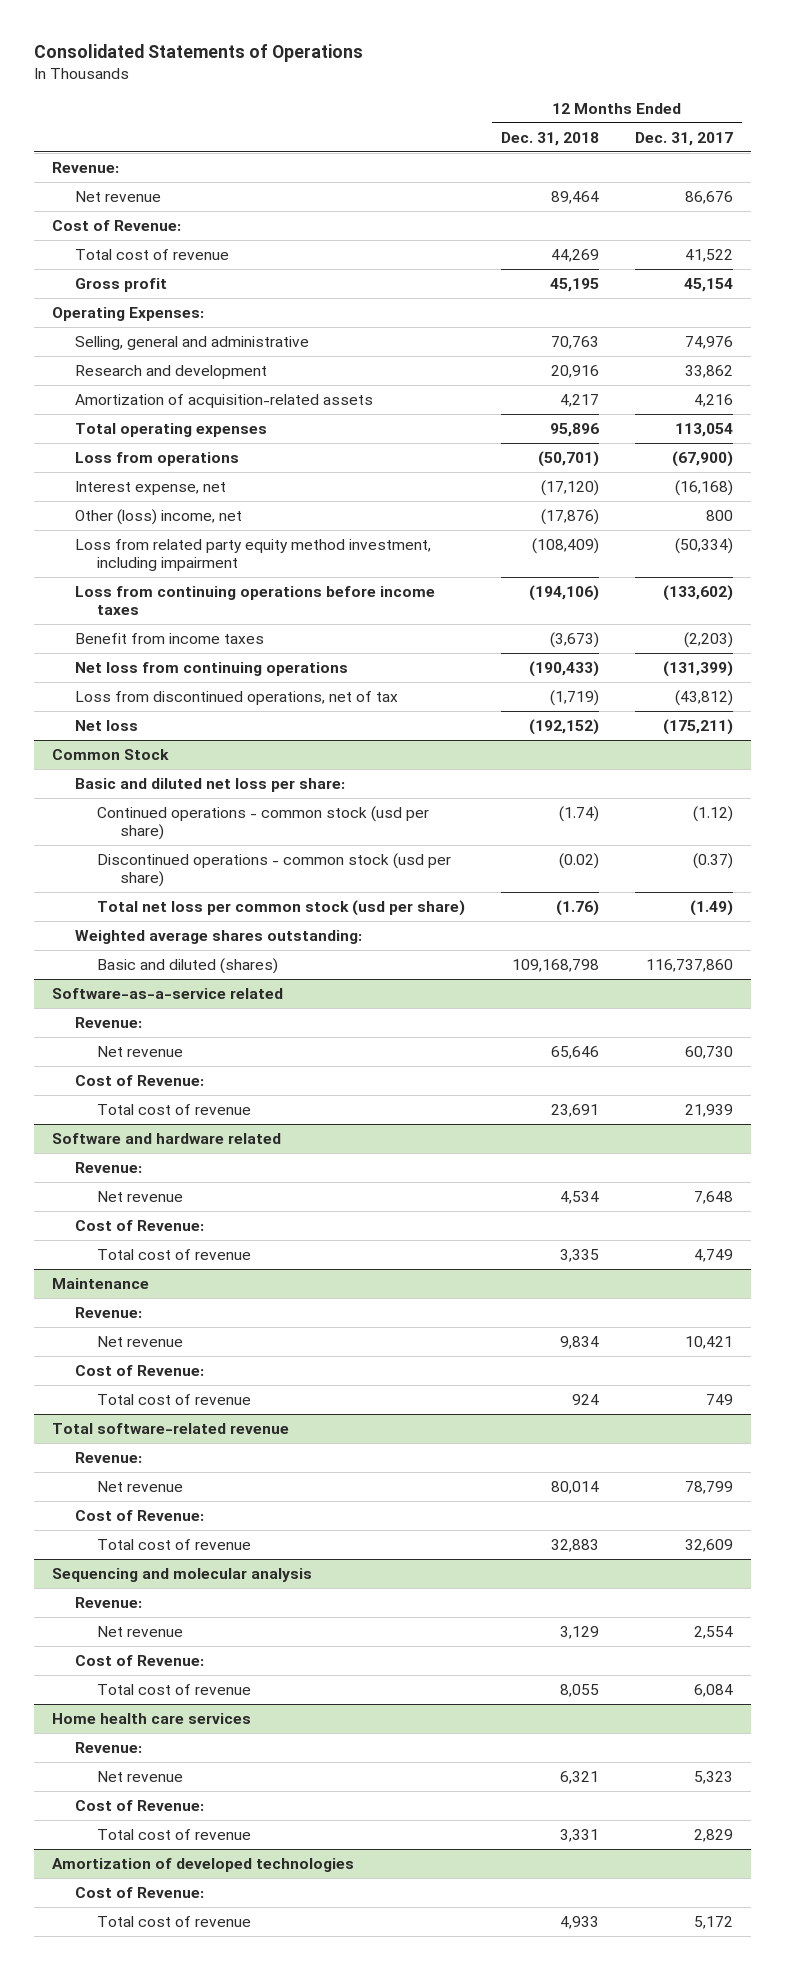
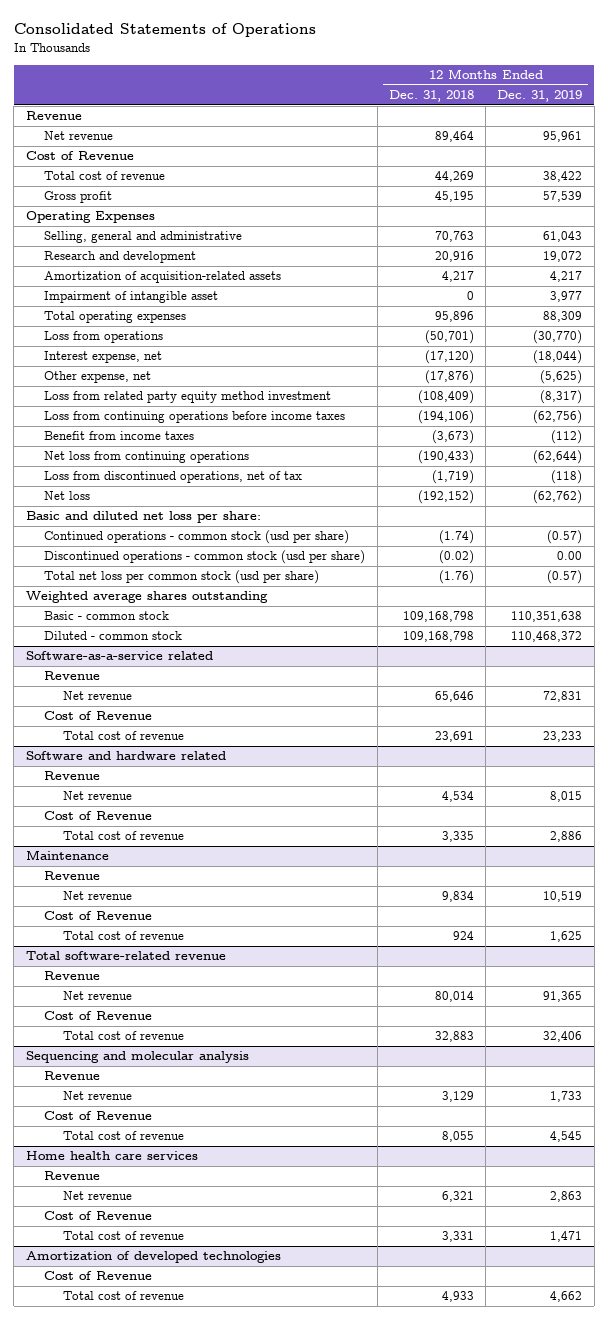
- | 12 Months Ended Dec. 31, 2018 | 12 Months Ended Dec. 31, 2017
+ | 12 Months Ended Dec. 31, 2018 | 12 Months Ended Dec. 31, 2019
- Revenue:
+ Revenue
- Cost of Revenue:
+ Cost of Revenue
- Operating Expenses:
+ Operating Expenses
+ Impairment of intangible asset | 0 | 3,977
- Other (loss) income, net | (17,876) | 800
- Loss from related party equity method investment, including impairment | (108,409) | (50,334)
+ Other expense, net | (17,876) | (5,625)
+ Loss from related party equity method investment | (108,409) | (8,317)
- Common Stock
- Weighted average shares outstanding:
- Basic and diluted (shares) | 109,168,798 | 116,737,860
+ Weighted average shares outstanding
+ Basic - common stock | 109,168,798 | 110,351,638
+ Diluted - common stock | 109,168,798 | 110,468,372
@ Software-as-a-service related
- Revenue:
+ Revenue
- Cost of Revenue:
+ Cost of Revenue
@ Software and hardware related
- Revenue:
+ Revenue
- Cost of Revenue:
+ Cost of Revenue
@ Maintenance
- Revenue:
+ Revenue
- Cost of Revenue:
+ Cost of Revenue
@ Total software-related revenue
- Revenue:
+ Revenue
- Cost of Revenue:
+ Cost of Revenue
@ Sequencing and molecular analysis
- Revenue:
+ Revenue
- Cost of Revenue:
+ Cost of Revenue
@ Home health care services
- Revenue:
+ Revenue
- Cost of Revenue:
+ Cost of Revenue
@ Amortization of developed technologies
- Cost of Revenue:
+ Cost of Revenue

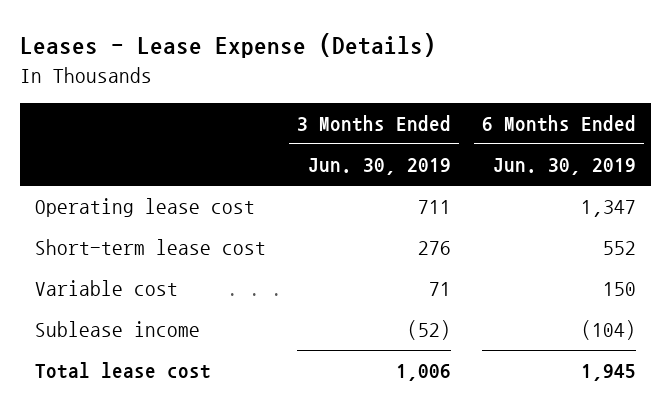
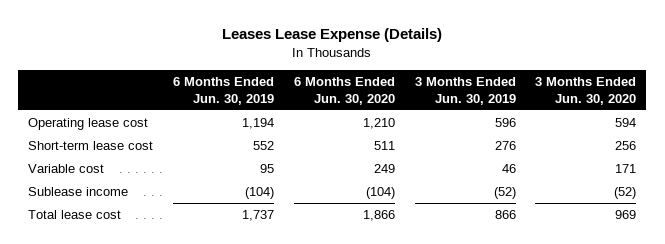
- Leases - Lease Expense (Details)
+ Leases Lease Expense (Details)
- | 3 Months Ended Jun. 30, 2019 | 6 Months Ended Jun. 30, 2019
+ | 6 Months Ended Jun. 30, 2019 | 6 Months Ended Jun. 30, 2020 | 3 Months Ended Jun. 30, 2019 | 3 Months Ended Jun. 30, 2020
- Operating lease cost | 711 | 1,347
+ Operating lease cost | 1,194 | 1,210 | 596 | 594
- Variable cost | 71 | 150
+ Variable cost | 95 | 249 | 46 | 171
- Total lease cost | 1,006 | 1,945
+ Total lease cost | 1,737 | 1,866 | 866 | 969

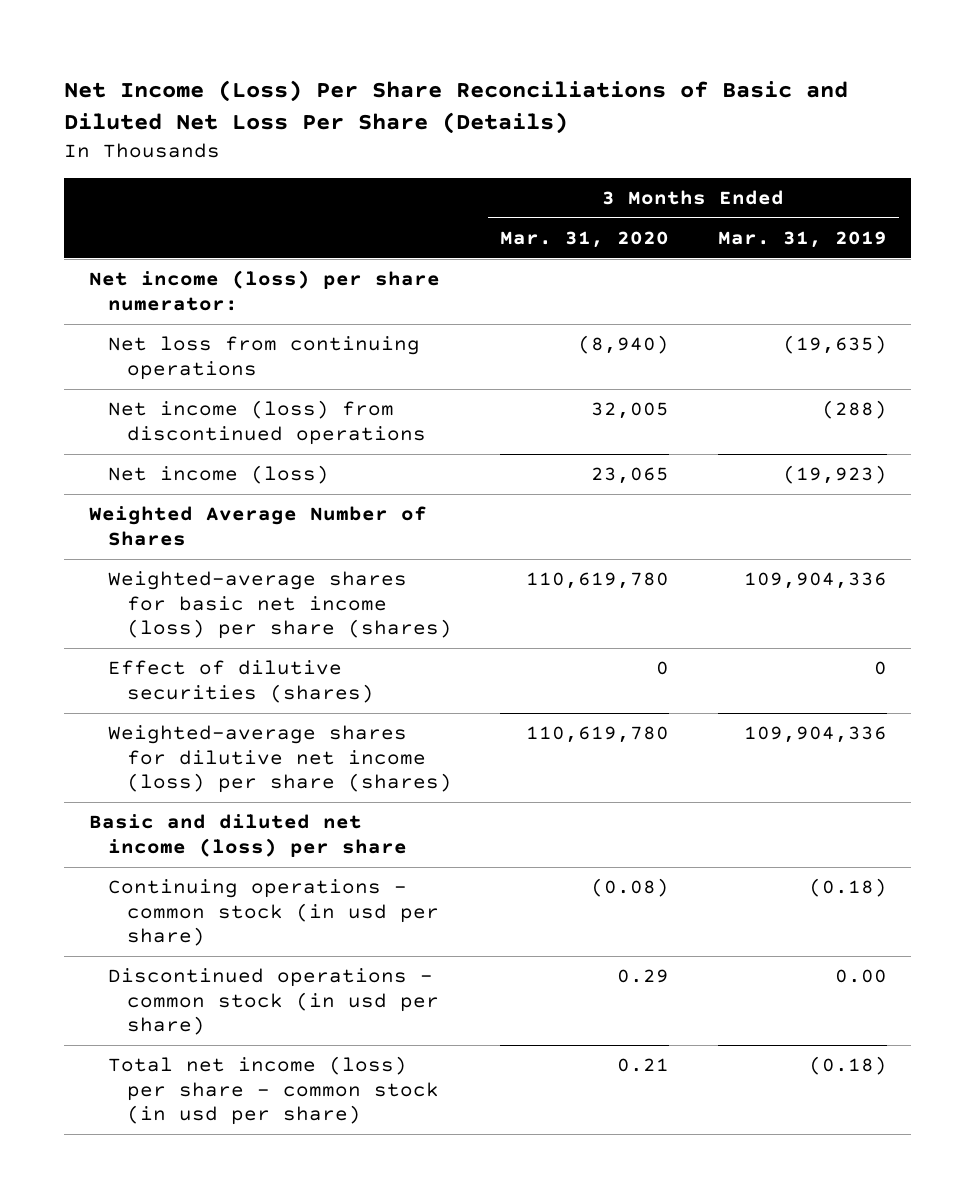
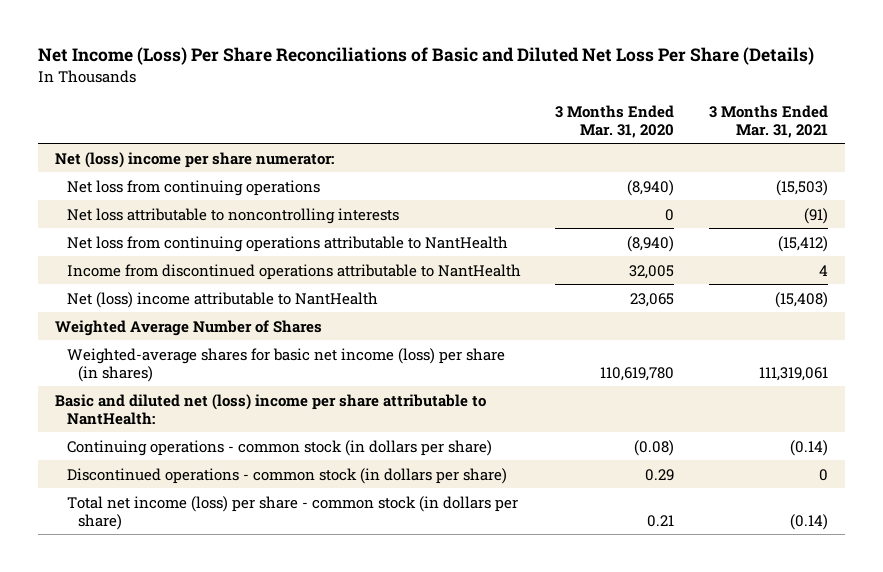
- | 3 Months Ended Mar. 31, 2020 | 3 Months Ended Mar. 31, 2019
+ | 3 Months Ended Mar. 31, 2020 | 3 Months Ended Mar. 31, 2021
- Net income (loss) per share numerator:
+ Net (loss) income per share numerator:
- Net income (loss) from discontinued operations | 32,005 | (288)
- Net income (loss) | 23,065 | (19,923)
+ Net loss attributable to noncontrolling interests | 0 | (91)
+ Net loss from continuing operations attributable to NantHealth | (8,940) | (15,412)
+ Income from discontinued operations attributable to NantHealth | 32,005 | 4
+ Net (loss) income attributable to NantHealth | 23,065 | (15,408)
- Weighted-average shares for basic net income (loss) per share (shares) | 110,619,780 | 109,904,336
- Effect of dilutive securities (shares) | 0 | 0
- Weighted-average shares for dilutive net income (loss) per share (shares) | 110,619,780 | 109,904,336
- Basic and diluted net income (loss) per share
- Continuing operations - common stock (in usd per share) | (0.08) | (0.18)
- Discontinued operations - common stock (in usd per share) | 0.29 | 0.00
- Total net income (loss) per share - common stock (in usd per share) | 0.21 | (0.18)
+ Weighted-average shares for basic net income (loss) per share (in shares) | 110,619,780 | 111,319,061
+ Basic and diluted net (loss) income per share attributable to NantHealth:
+ Continuing operations - common stock (in dollars per share) | (0.08) | (0.14)
+ Discontinued operations - common stock (in dollars per share) | 0.29 | 0
+ Total net income (loss) per share - common stock (in dollars per share) | 0.21 | (0.14)

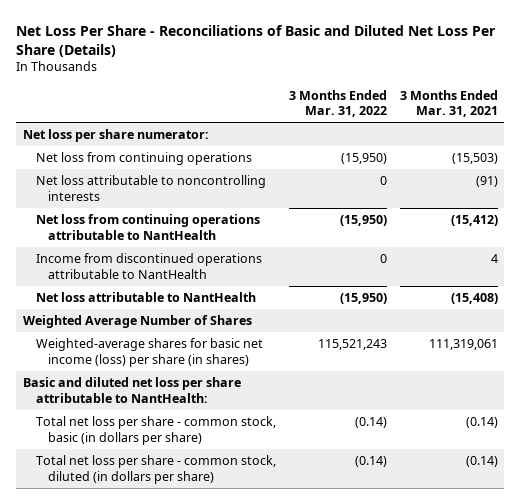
- Net Income (Loss) Per Share Reconciliations of Basic and Diluted Net Loss Per Share (Details)
+ Net Loss Per Share - Reconciliations of Basic and Diluted Net Loss Per Share (Details)
- | 3 Months Ended Mar. 31, 2020 | 3 Months Ended Mar. 31, 2021
+ | 3 Months Ended Mar. 31, 2022 | 3 Months Ended Mar. 31, 2021
- Net (loss) income per share numerator:
+ Net loss per share numerator:
- Net (loss) income attributable to NantHealth | 23,065 | (15,408)
+ Net loss attributable to NantHealth | (15,950) | (15,408)
- Basic and diluted net (loss) income per share attributable to NantHealth:
- Continuing operations - common stock (in dollars per share) | (0.08) | (0.14)
- Discontinued operations - common stock (in dollars per share) | 0.29 | 0
- Total net income (loss) per share - common stock (in dollars per share) | 0.21 | (0.14)
+ Basic and diluted net loss per share attributable to NantHealth:
+ Total net loss per share - common stock, basic (in dollars per share) | (0.14) | (0.14)
+ Total net loss per share - common stock, diluted (in dollars per share) | (0.14) | (0.14)

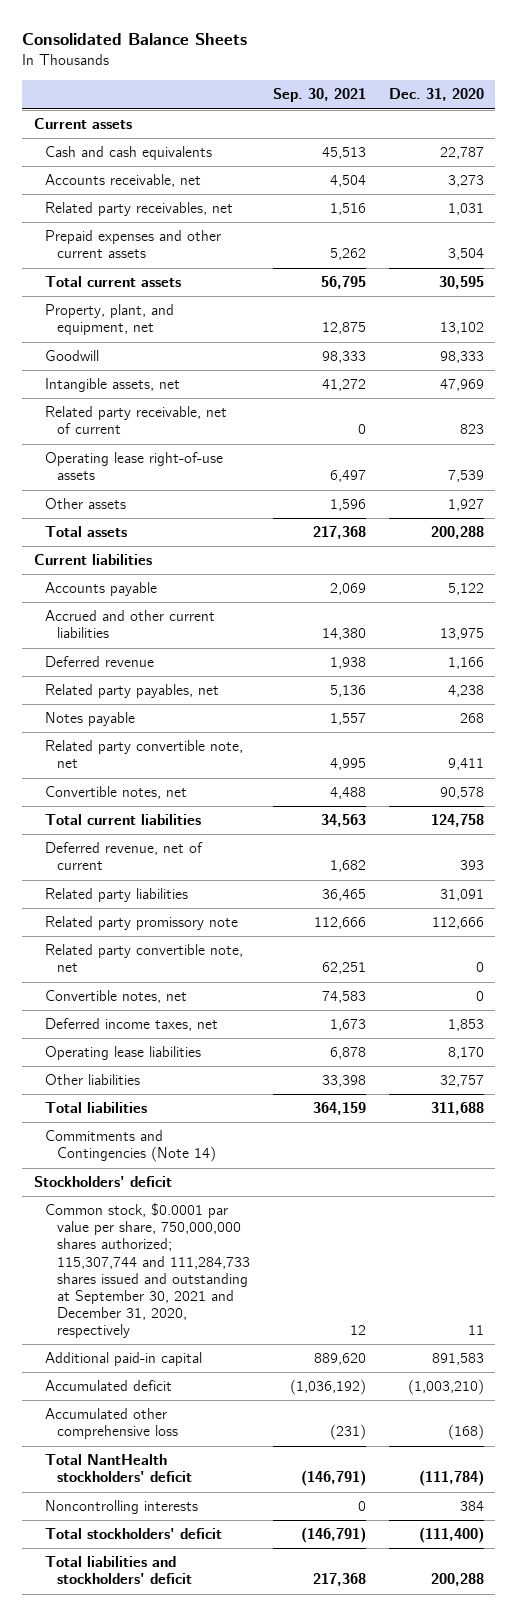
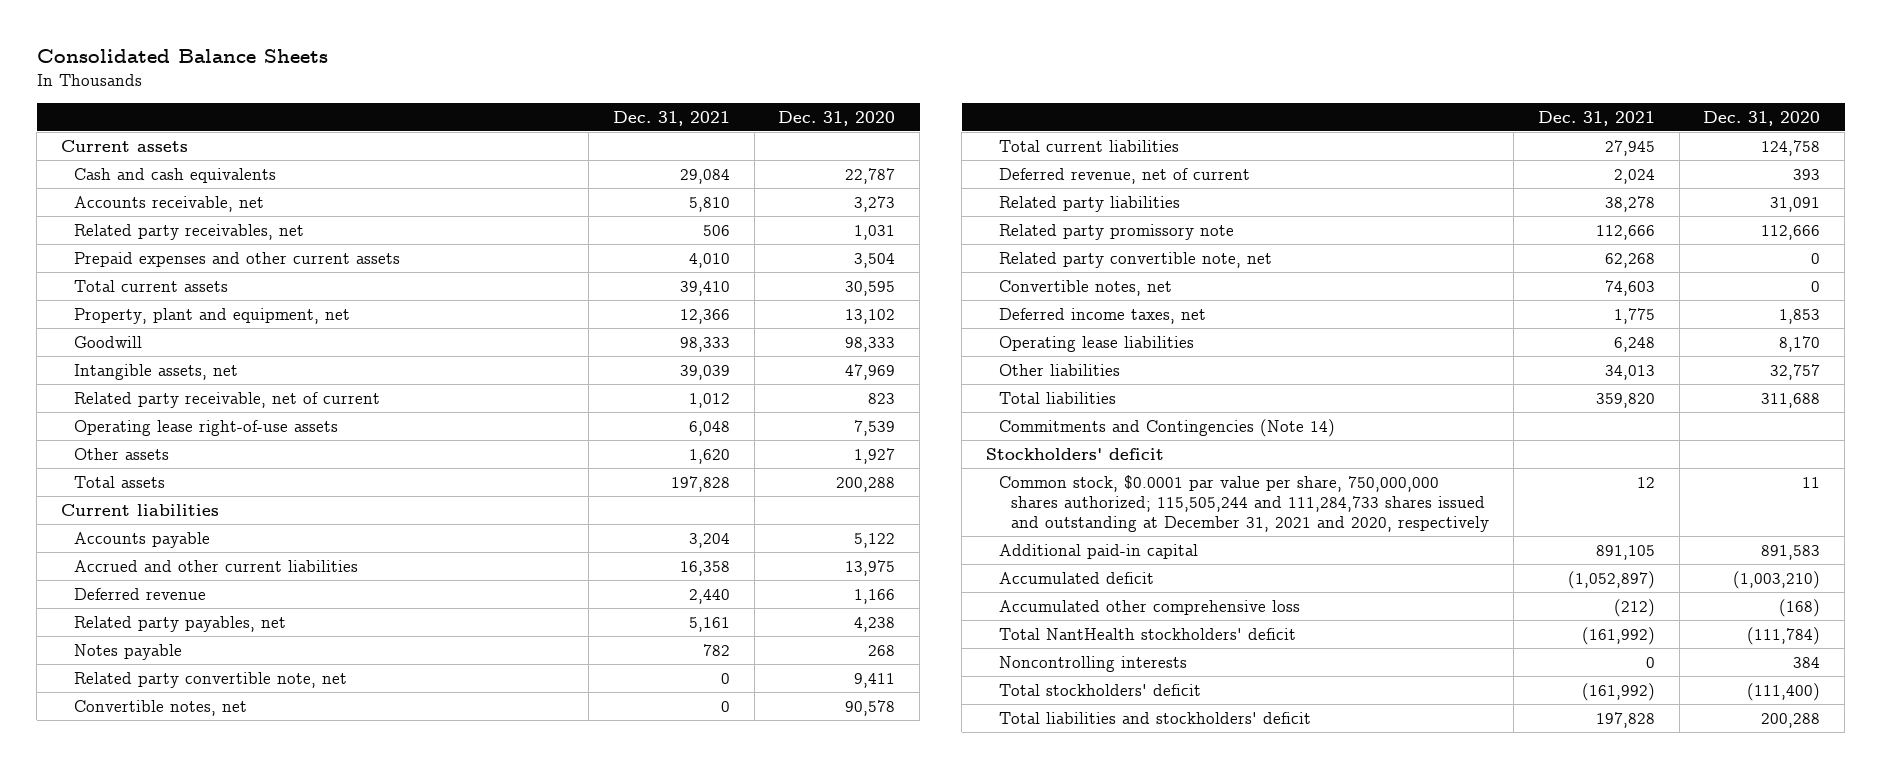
- | Sep. 30, 2021 | Dec. 31, 2020
+ | Dec. 31, 2021 | Dec. 31, 2020
- Property, plant, and equipment, net | 12,875 | 13,102
+ Property, plant and equipment, net | 12,366 | 13,102
- Common stock, $0.0001 par value per share, 750,000,000 shares authorized; 115,307,744 and 111,284,733 shares issued and outstanding at September 30, 2021 and December 31, 2020, respectively | 12 | 11
+ Common stock, $0.0001 par value per share, 750,000,000 shares authorized; 115,505,244 and 111,284,733 shares issued and outstanding at December 31, 2021 and 2020, respectively | 12 | 11

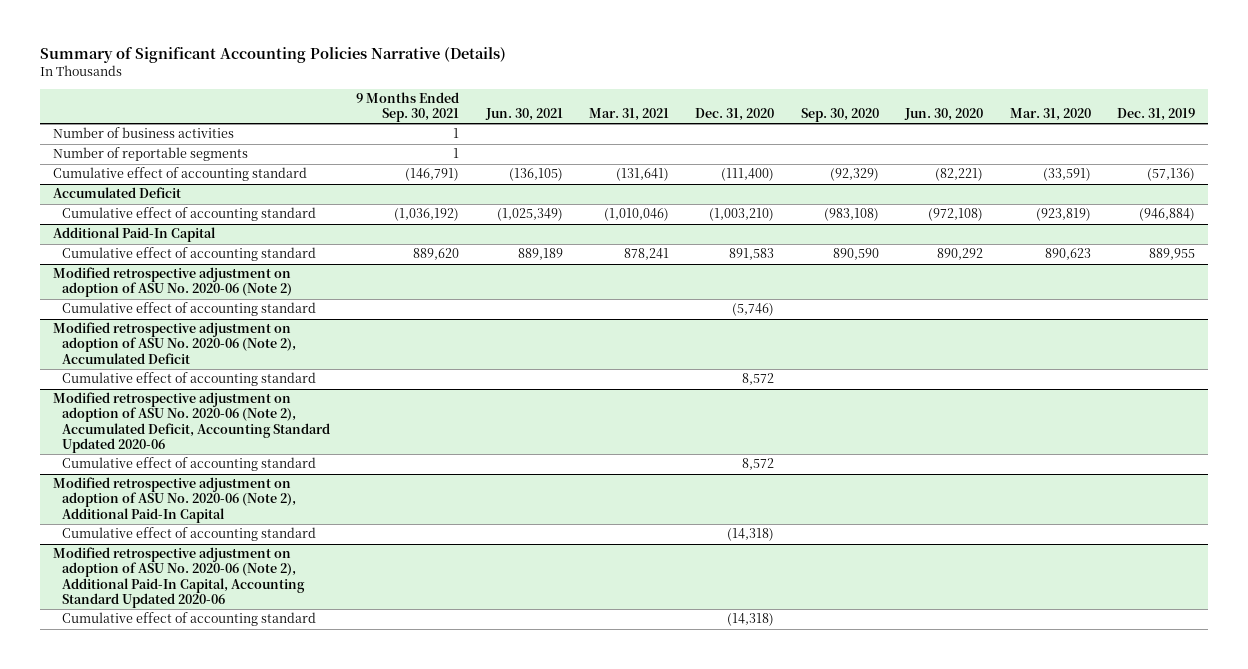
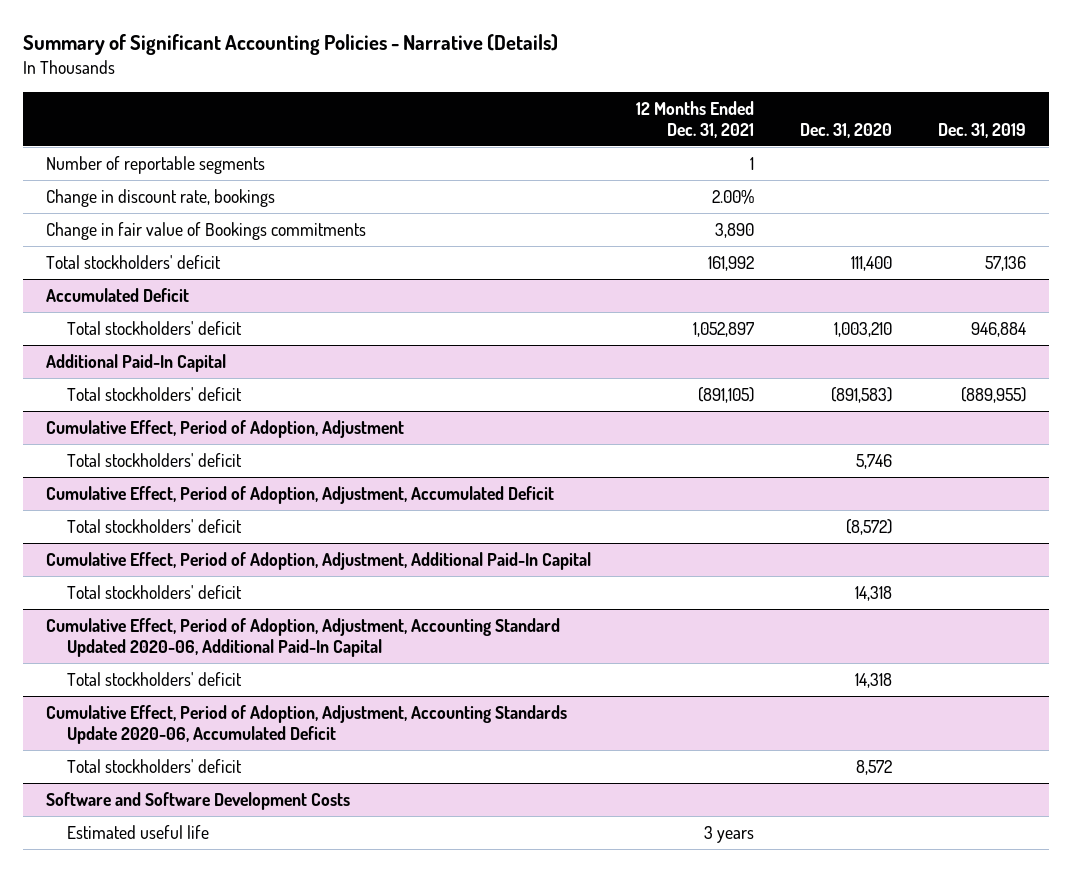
- Summary of Significant Accounting Policies Narrative (Details)
+ Summary of Significant Accounting Policies - Narrative (Details)
- | 9 Months Ended Sep. 30, 2021 | Jun. 30, 2021 | Mar. 31, 2021 | Dec. 31, 2020 | Sep. 30, 2020 | Jun. 30, 2020 | Mar. 31, 2020 | Dec. 31, 2019
+ | 12 Months Ended Dec. 31, 2021 | Dec. 31, 2020 | Dec. 31, 2019
- Number of business activities | 1 | | | | | | |
- Cumulative effect of accounting standard | (146,791) | (136,105) | (131,641) | (111,400) | (92,329) | (82,221) | (33,591) | (57,136)
+ Change in discount rate, bookings | 2.00% | |
+ Change in fair value of Bookings commitments | 3,890 | |
+ Total stockholders' deficit | 161,992 | 111,400 | 57,136
@ Accumulated Deficit
- Cumulative effect of accounting standard | (1,036,192) | (1,025,349) | (1,010,046) | (1,003,210) | (983,108) | (972,108) | (923,819) | (946,884)
+ Total stockholders' deficit | 1,052,897 | 1,003,210 | 946,884
@ Additional Paid-In Capital
- Cumulative effect of accounting standard | 889,620 | 889,189 | 878,241 | 891,583 | 890,590 | 890,292 | 890,623 | 889,955
- Modified retrospective adjustment on adoption of ASU No. 2020-06 (Note 2)
- Cumulative effect of accounting standard | | | | (5,746) | | | |
- Modified retrospective adjustment on adoption of ASU No. 2020-06 (Note 2), Accumulated Deficit
- Cumulative effect of accounting standard | | | | 8,572 | | | |
- Modified retrospective adjustment on adoption of ASU No. 2020-06 (Note 2), Accumulated Deficit, Accounting Standard Updated 2020-06
- Cumulative effect of accounting standard | | | | 8,572 | | | |
- Modified retrospective adjustment on adoption of ASU No. 2020-06 (Note 2), Additional Paid-In Capital
- Cumulative effect of accounting standard | | | | (14,318) | | | |
- Modified retrospective adjustment on adoption of ASU No. 2020-06 (Note 2), Additional Paid-In Capital, Accounting Standard Updated 2020-06
- Cumulative effect of accounting standard | | | | (14,318) | | | |
@ Additional Paid-In Capital
+ Total stockholders' deficit | (891,105) | (891,583) | (889,955)
+ Cumulative Effect, Period of Adoption, Adjustment
+ Total stockholders' deficit | | 5,746 |
+ Cumulative Effect, Period of Adoption, Adjustment, Accumulated Deficit
+ Total stockholders' deficit | | (8,572) |
+ Cumulative Effect, Period of Adoption, Adjustment, Additional Paid-In Capital
+ Total stockholders' deficit | | 14,318 |
+ Cumulative Effect, Period of Adoption, Adjustment, Accounting Standard Updated 2020-06, Additional Paid-In Capital
+ Total stockholders' deficit | | 14,318 |
+ Cumulative Effect, Period of Adoption, Adjustment, Accounting Standards Update 2020-06, Accumulated Deficit
+ Total stockholders' deficit | | 8,572 |
+ Software and Software Development Costs
+ Estimated useful life | 3 years | |

